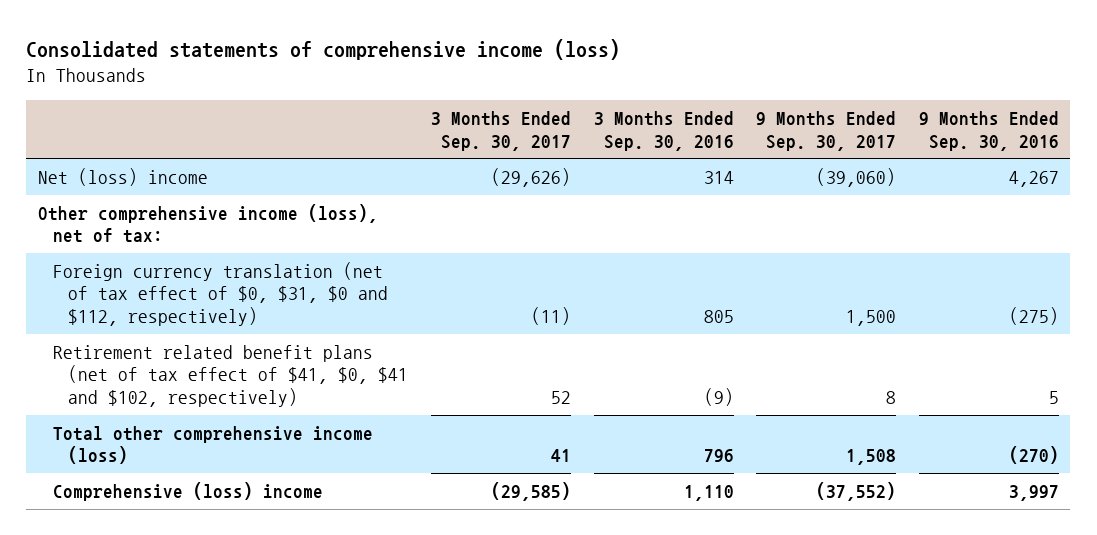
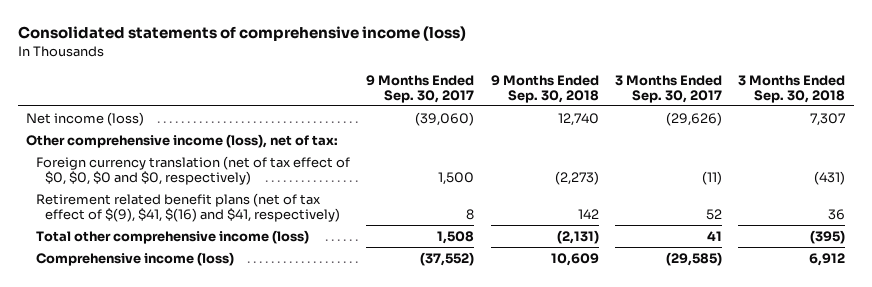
- | 3 Months Ended Sep. 30, 2017 | 3 Months Ended Sep. 30, 2016 | 9 Months Ended Sep. 30, 2017 | 9 Months Ended Sep. 30, 2016
+ | 9 Months Ended Sep. 30, 2017 | 9 Months Ended Sep. 30, 2018 | 3 Months Ended Sep. 30, 2017 | 3 Months Ended Sep. 30, 2018
- Net (loss) income | (29,626) | 314 | (39,060) | 4,267
+ Net income (loss) | (39,060) | 12,740 | (29,626) | 7,307
- Foreign currency translation (net of tax effect of $0, $31, $0 and $112, respectively) | (11) | 805 | 1,500 | (275)
- Retirement related benefit plans (net of tax effect of $41, $0, $41 and $102, respectively) | 52 | (9) | 8 | 5
+ Foreign currency translation (net of tax effect of $0, $0, $0 and $0, respectively) | 1,500 | (2,273) | (11) | (431)
+ Retirement related benefit plans (net of tax effect of $(9), $41, $(16) and $41, respectively) | 8 | 142 | 52 | 36
- Comprehensive (loss) income | (29,585) | 1,110 | (37,552) | 3,997
+ Comprehensive income (loss) | (37,552) | 10,609 | (29,585) | 6,912

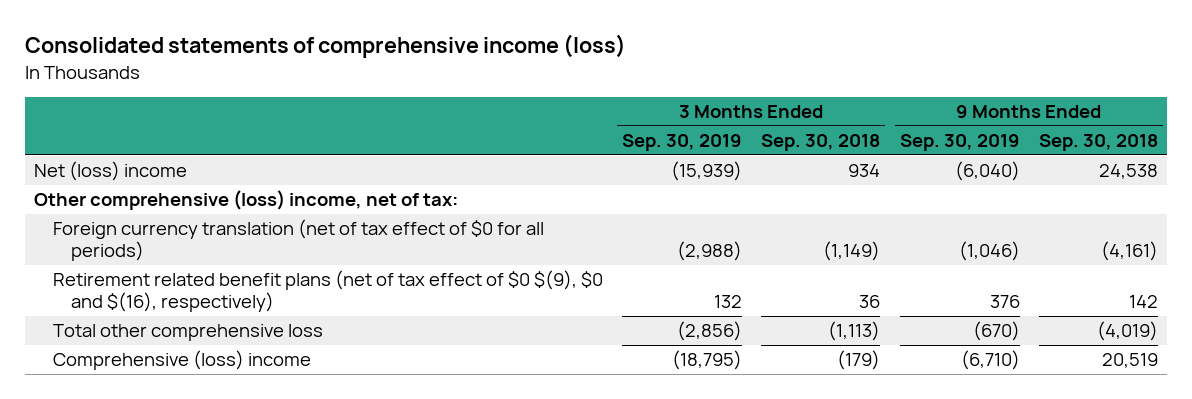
- | 9 Months Ended Sep. 30, 2017 | 9 Months Ended Sep. 30, 2018 | 3 Months Ended Sep. 30, 2017 | 3 Months Ended Sep. 30, 2018
+ | 3 Months Ended Sep. 30, 2019 | 3 Months Ended Sep. 30, 2018 | 9 Months Ended Sep. 30, 2019 | 9 Months Ended Sep. 30, 2018
- Net income (loss) | (39,060) | 12,740 | (29,626) | 7,307
- Other comprehensive income (loss), net of tax:
- Foreign currency translation (net of tax effect of $0, $0, $0 and $0, respectively) | 1,500 | (2,273) | (11) | (431)
- Retirement related benefit plans (net of tax effect of $(9), $41, $(16) and $41, respectively) | 8 | 142 | 52 | 36
- Total other comprehensive income (loss) | 1,508 | (2,131) | 41 | (395)
- Comprehensive income (loss) | (37,552) | 10,609 | (29,585) | 6,912
+ Net (loss) income | (15,939) | 934 | (6,040) | 24,538
+ Other comprehensive (loss) income, net of tax:
+ Foreign currency translation (net of tax effect of $0 for all periods) | (2,988) | (1,149) | (1,046) | (4,161)
+ Retirement related benefit plans (net of tax effect of $0 $(9), $0 and $(16), respectively) | 132 | 36 | 376 | 142
+ Total other comprehensive loss | (2,856) | (1,113) | (670) | (4,019)
+ Comprehensive (loss) income | (18,795) | (179) | (6,710) | 20,519

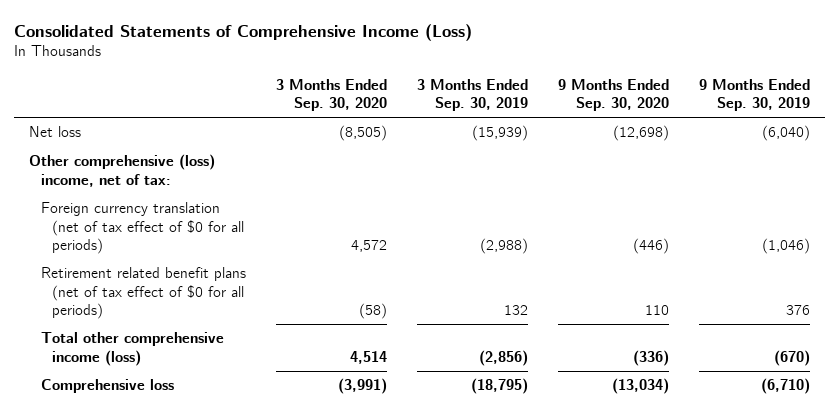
- Consolidated statements of comprehensive income (loss)
+ Consolidated Statements of Comprehensive Income (Loss)
- | 3 Months Ended Sep. 30, 2019 | 3 Months Ended Sep. 30, 2018 | 9 Months Ended Sep. 30, 2019 | 9 Months Ended Sep. 30, 2018
+ | 3 Months Ended Sep. 30, 2020 | 3 Months Ended Sep. 30, 2019 | 9 Months Ended Sep. 30, 2020 | 9 Months Ended Sep. 30, 2019
- Net (loss) income | (15,939) | 934 | (6,040) | 24,538
+ Net loss | (8,505) | (15,939) | (12,698) | (6,040)
- Retirement related benefit plans (net of tax effect of $0 $(9), $0 and $(16), respectively) | 132 | 36 | 376 | 142
- Total other comprehensive loss | (2,856) | (1,113) | (670) | (4,019)
- Comprehensive (loss) income | (18,795) | (179) | (6,710) | 20,519
+ Retirement related benefit plans (net of tax effect of $0 for all periods) | (58) | 132 | 110 | 376
+ Total other comprehensive income (loss) | 4,514 | (2,856) | (336) | (670)
+ Comprehensive loss | (3,991) | (18,795) | (13,034) | (6,710)

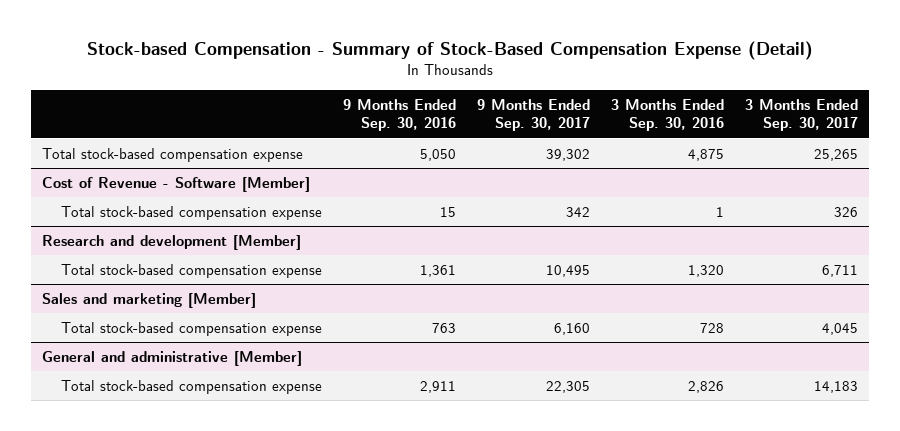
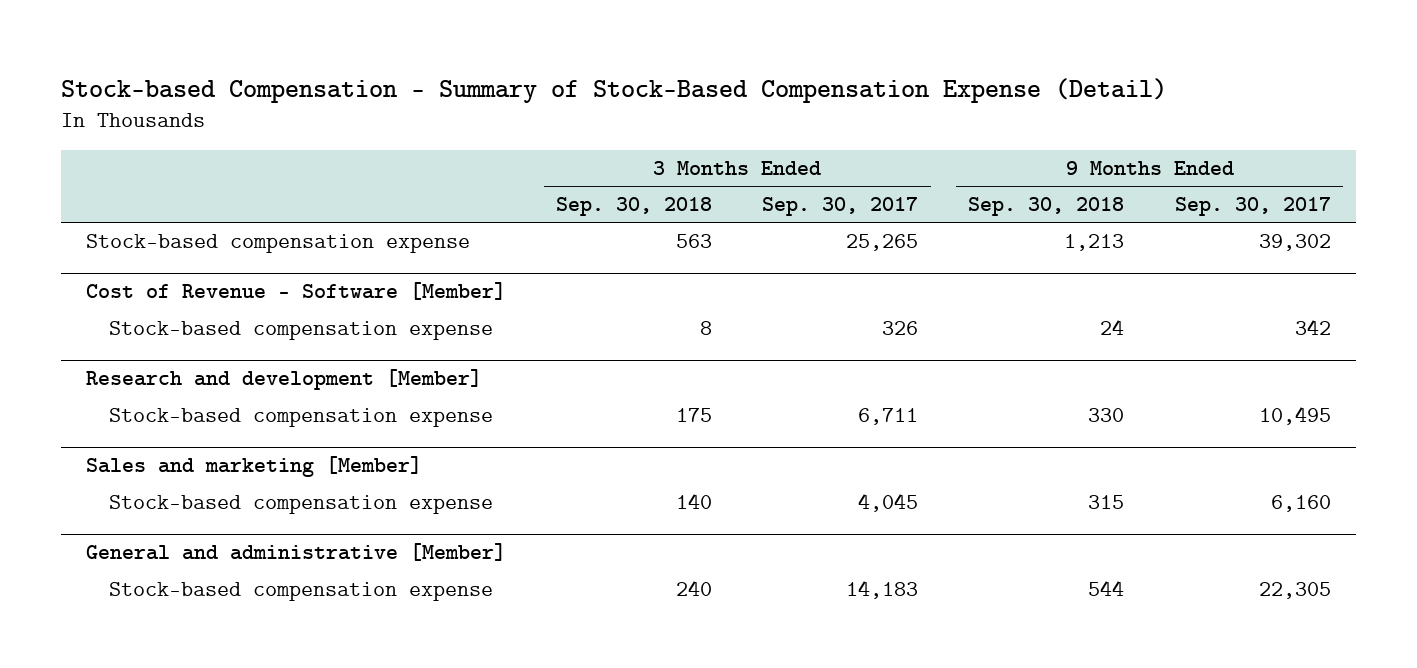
- | 9 Months Ended Sep. 30, 2016 | 9 Months Ended Sep. 30, 2017 | 3 Months Ended Sep. 30, 2016 | 3 Months Ended Sep. 30, 2017
+ | 3 Months Ended Sep. 30, 2018 | 3 Months Ended Sep. 30, 2017 | 9 Months Ended Sep. 30, 2018 | 9 Months Ended Sep. 30, 2017
- Total stock-based compensation expense | 5,050 | 39,302 | 4,875 | 25,265
+ Stock-based compensation expense | 563 | 25,265 | 1,213 | 39,302
@ Cost of Revenue - Software [Member]
- Total stock-based compensation expense | 15 | 342 | 1 | 326
+ Stock-based compensation expense | 8 | 326 | 24 | 342
@ Research and development [Member]
- Total stock-based compensation expense | 1,361 | 10,495 | 1,320 | 6,711
+ Stock-based compensation expense | 175 | 6,711 | 330 | 10,495
@ Sales and marketing [Member]
- Total stock-based compensation expense | 763 | 6,160 | 728 | 4,045
+ Stock-based compensation expense | 140 | 4,045 | 315 | 6,160
@ General and administrative [Member]
- Total stock-based compensation expense | 2,911 | 22,305 | 2,826 | 14,183
+ Stock-based compensation expense | 240 | 14,183 | 544 | 22,305

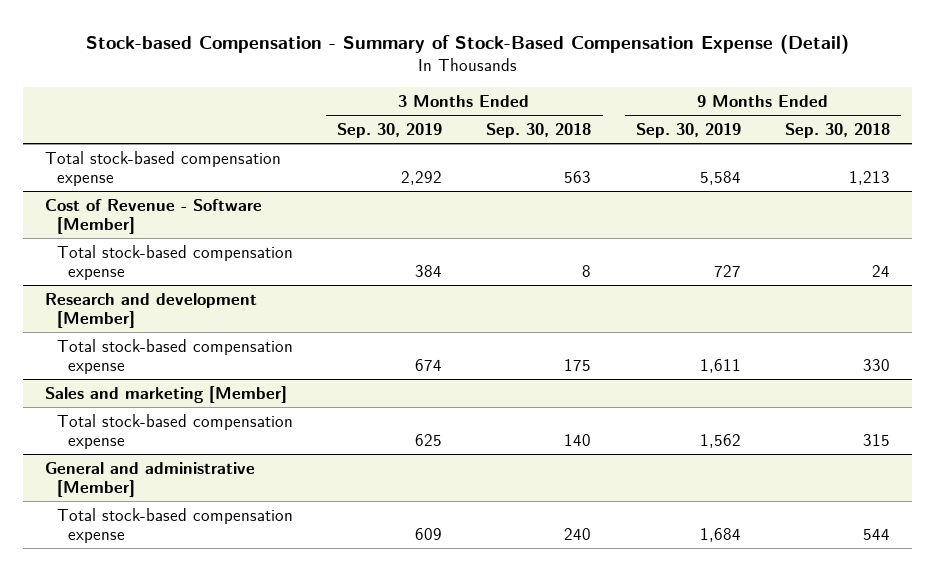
- | 3 Months Ended Sep. 30, 2018 | 3 Months Ended Sep. 30, 2017 | 9 Months Ended Sep. 30, 2018 | 9 Months Ended Sep. 30, 2017
+ | 3 Months Ended Sep. 30, 2019 | 3 Months Ended Sep. 30, 2018 | 9 Months Ended Sep. 30, 2019 | 9 Months Ended Sep. 30, 2018
- Stock-based compensation expense | 563 | 25,265 | 1,213 | 39,302
+ Total stock-based compensation expense | 2,292 | 563 | 5,584 | 1,213
@ Cost of Revenue - Software [Member]
- Stock-based compensation expense | 8 | 326 | 24 | 342
+ Total stock-based compensation expense | 384 | 8 | 727 | 24
@ Research and development [Member]
- Stock-based compensation expense | 175 | 6,711 | 330 | 10,495
+ Total stock-based compensation expense | 674 | 175 | 1,611 | 330
@ Sales and marketing [Member]
- Stock-based compensation expense | 140 | 4,045 | 315 | 6,160
+ Total stock-based compensation expense | 625 | 140 | 1,562 | 315
@ General and administrative [Member]
- Stock-based compensation expense | 240 | 14,183 | 544 | 22,305
+ Total stock-based compensation expense | 609 | 240 | 1,684 | 544

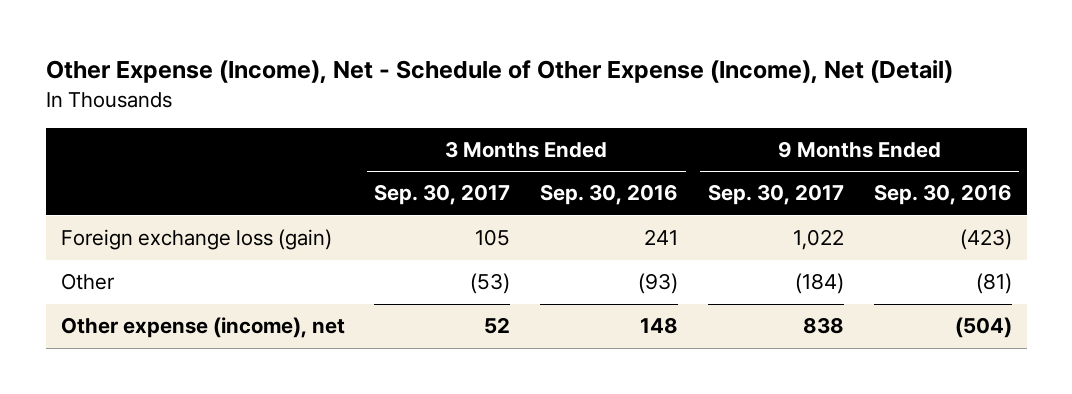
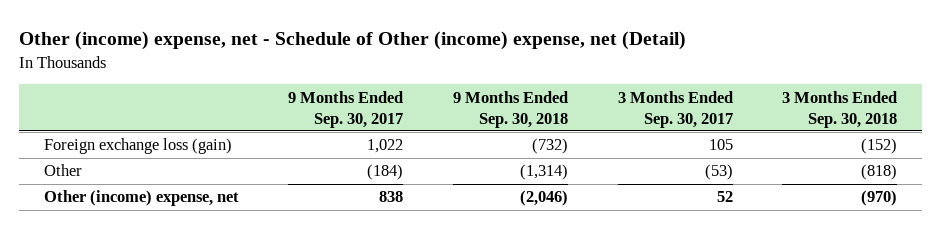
- Other Expense (Income), Net - Schedule of Other Expense (Income), Net (Detail)
+ Other (income) expense, net - Schedule of Other (income) expense, net (Detail)
- | 3 Months Ended Sep. 30, 2017 | 3 Months Ended Sep. 30, 2016 | 9 Months Ended Sep. 30, 2017 | 9 Months Ended Sep. 30, 2016
+ | 9 Months Ended Sep. 30, 2017 | 9 Months Ended Sep. 30, 2018 | 3 Months Ended Sep. 30, 2017 | 3 Months Ended Sep. 30, 2018
- Other expense (income), net | 52 | 148 | 838 | (504)
+ Other (income) expense, net | 838 | (2,046) | 52 | (970)

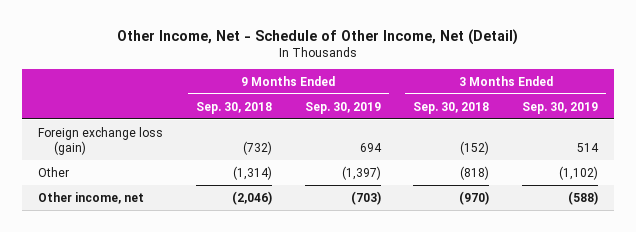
- Other (income) expense, net - Schedule of Other (income) expense, net (Detail)
+ Other Income, Net - Schedule of Other Income, Net (Detail)
- | 9 Months Ended Sep. 30, 2017 | 9 Months Ended Sep. 30, 2018 | 3 Months Ended Sep. 30, 2017 | 3 Months Ended Sep. 30, 2018
+ | 9 Months Ended Sep. 30, 2018 | 9 Months Ended Sep. 30, 2019 | 3 Months Ended Sep. 30, 2018 | 3 Months Ended Sep. 30, 2019
- Other (income) expense, net | 838 | (2,046) | 52 | (970)
+ Other income, net | (2,046) | (703) | (970) | (588)

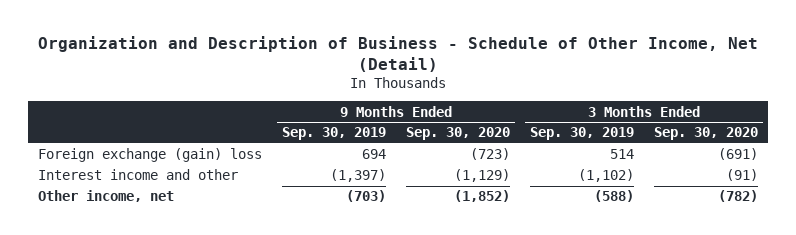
- Other Income, Net - Schedule of Other Income, Net (Detail)
+ Organization and Description of Business - Schedule of Other Income, Net (Detail)
- | 9 Months Ended Sep. 30, 2018 | 9 Months Ended Sep. 30, 2019 | 3 Months Ended Sep. 30, 2018 | 3 Months Ended Sep. 30, 2019
+ | 9 Months Ended Sep. 30, 2019 | 9 Months Ended Sep. 30, 2020 | 3 Months Ended Sep. 30, 2019 | 3 Months Ended Sep. 30, 2020
- Foreign exchange loss (gain) | (732) | 694 | (152) | 514
- Other | (1,314) | (1,397) | (818) | (1,102)
+ Foreign exchange (gain) loss | 694 | (723) | 514 | (691)
+ Interest income and other | (1,397) | (1,129) | (1,102) | (91)

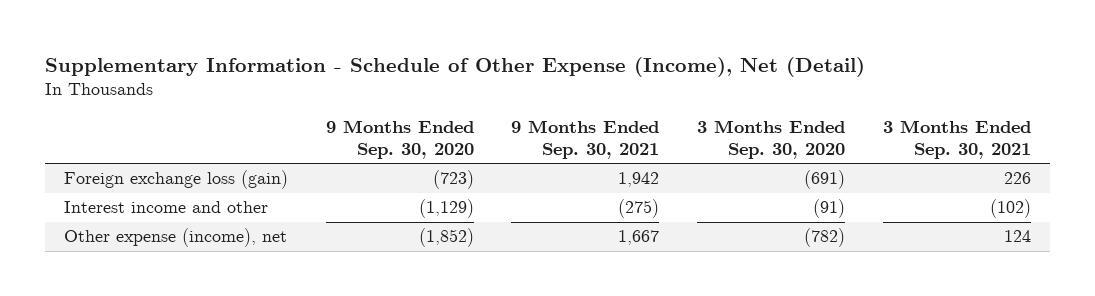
- Organization and Description of Business - Schedule of Other Income, Net (Detail)
+ Supplementary Information - Schedule of Other Expense (Income), Net (Detail)
- | 9 Months Ended Sep. 30, 2019 | 9 Months Ended Sep. 30, 2020 | 3 Months Ended Sep. 30, 2019 | 3 Months Ended Sep. 30, 2020
+ | 9 Months Ended Sep. 30, 2020 | 9 Months Ended Sep. 30, 2021 | 3 Months Ended Sep. 30, 2020 | 3 Months Ended Sep. 30, 2021
- Foreign exchange (gain) loss | 694 | (723) | 514 | (691)
+ Foreign exchange loss (gain) | (723) | 1,942 | (691) | 226
- Other income, net | (703) | (1,852) | (588) | (782)
+ Other expense (income), net | (1,852) | 1,667 | (782) | 124

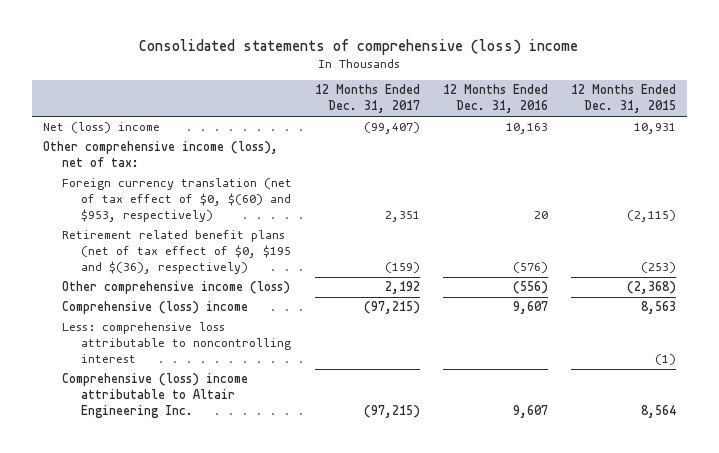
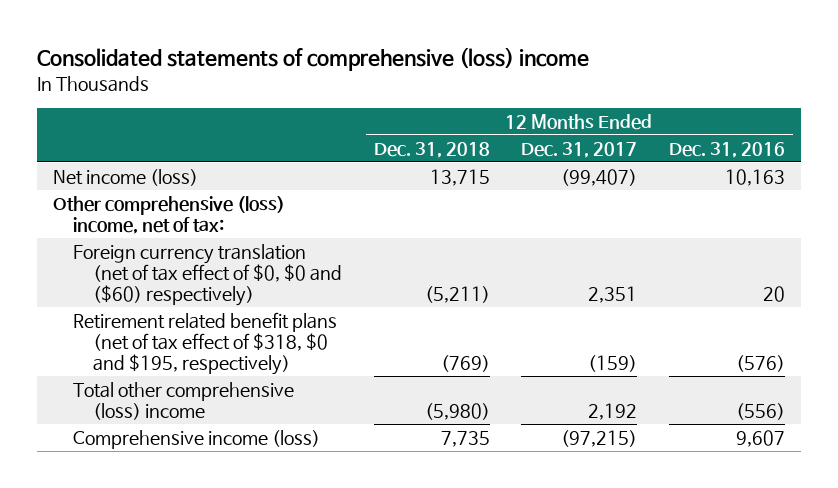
- | 12 Months Ended Dec. 31, 2017 | 12 Months Ended Dec. 31, 2016 | 12 Months Ended Dec. 31, 2015
+ | 12 Months Ended Dec. 31, 2018 | 12 Months Ended Dec. 31, 2017 | 12 Months Ended Dec. 31, 2016
- Net (loss) income | (99,407) | 10,163 | 10,931
- Other comprehensive income (loss), net of tax:
- Foreign currency translation (net of tax effect of $0, $(60) and $953, respectively) | 2,351 | 20 | (2,115)
- Retirement related benefit plans (net of tax effect of $0, $195 and $(36), respectively) | (159) | (576) | (253)
- Other comprehensive income (loss) | 2,192 | (556) | (2,368)
- Comprehensive (loss) income | (97,215) | 9,607 | 8,563
- Less: comprehensive loss attributable to noncontrolling interest | | | (1)
- Comprehensive (loss) income attributable to Altair Engineering Inc. | (97,215) | 9,607 | 8,564
+ Net income (loss) | 13,715 | (99,407) | 10,163
+ Other comprehensive (loss) income, net of tax:
+ Foreign currency translation (net of tax effect of $0, $0 and ($60) respectively) | (5,211) | 2,351 | 20
+ Retirement related benefit plans (net of tax effect of $318, $0 and $195, respectively) | (769) | (159) | (576)
+ Total other comprehensive (loss) income | (5,980) | 2,192 | (556)
+ Comprehensive income (loss) | 7,735 | (97,215) | 9,607

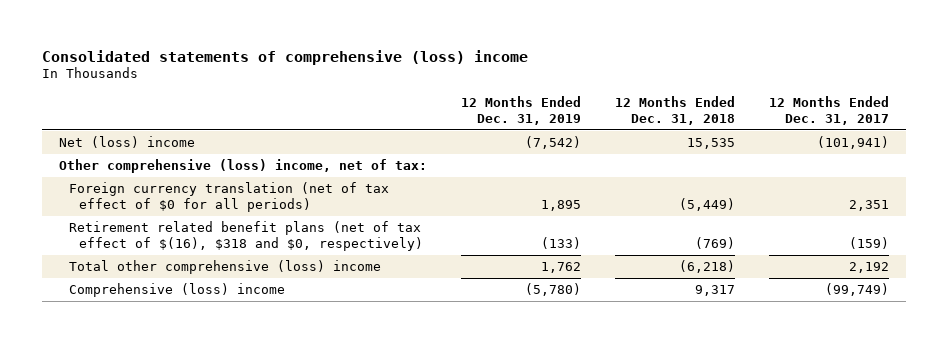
- | 12 Months Ended Dec. 31, 2018 | 12 Months Ended Dec. 31, 2017 | 12 Months Ended Dec. 31, 2016
+ | 12 Months Ended Dec. 31, 2019 | 12 Months Ended Dec. 31, 2018 | 12 Months Ended Dec. 31, 2017
- Net income (loss) | 13,715 | (99,407) | 10,163
+ Net (loss) income | (7,542) | 15,535 | (101,941)
- Foreign currency translation (net of tax effect of $0, $0 and ($60) respectively) | (5,211) | 2,351 | 20
- Retirement related benefit plans (net of tax effect of $318, $0 and $195, respectively) | (769) | (159) | (576)
- Total other comprehensive (loss) income | (5,980) | 2,192 | (556)
- Comprehensive income (loss) | 7,735 | (97,215) | 9,607
+ Foreign currency translation (net of tax effect of $0 for all periods) | 1,895 | (5,449) | 2,351
+ Retirement related benefit plans (net of tax effect of $(16), $318 and $0, respectively) | (133) | (769) | (159)
+ Total other comprehensive (loss) income | 1,762 | (6,218) | 2,192
+ Comprehensive (loss) income | (5,780) | 9,317 | (99,749)

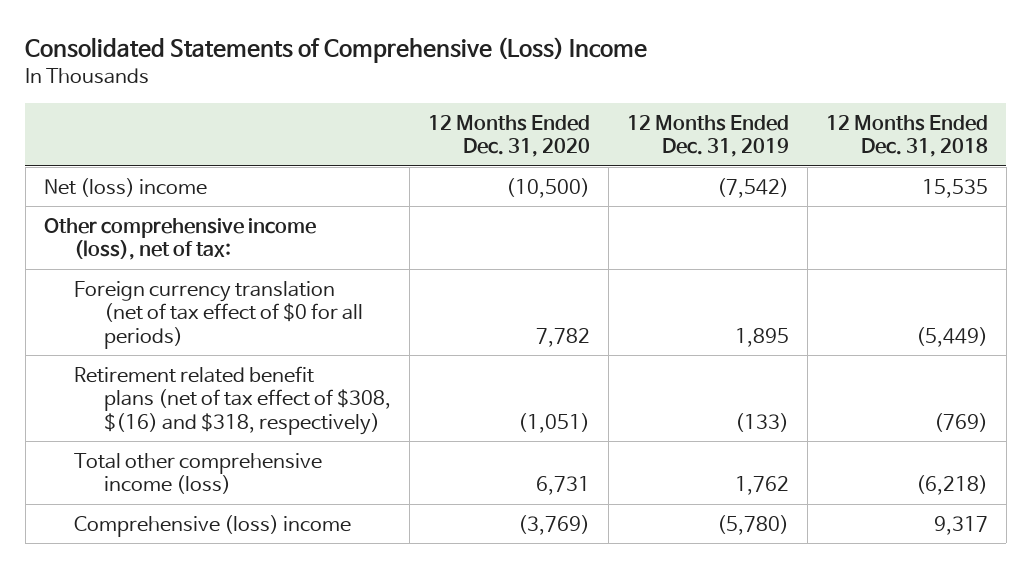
- Consolidated statements of comprehensive (loss) income
+ Consolidated Statements of Comprehensive (Loss) Income
- | 12 Months Ended Dec. 31, 2019 | 12 Months Ended Dec. 31, 2018 | 12 Months Ended Dec. 31, 2017
+ | 12 Months Ended Dec. 31, 2020 | 12 Months Ended Dec. 31, 2019 | 12 Months Ended Dec. 31, 2018
- Other comprehensive (loss) income, net of tax:
+ Other comprehensive income (loss), net of tax:
- Retirement related benefit plans (net of tax effect of $(16), $318 and $0, respectively) | (133) | (769) | (159)
- Total other comprehensive (loss) income | 1,762 | (6,218) | 2,192
+ Retirement related benefit plans (net of tax effect of $308, $(16) and $318, respectively) | (1,051) | (133) | (769)
+ Total other comprehensive income (loss) | 6,731 | 1,762 | (6,218)

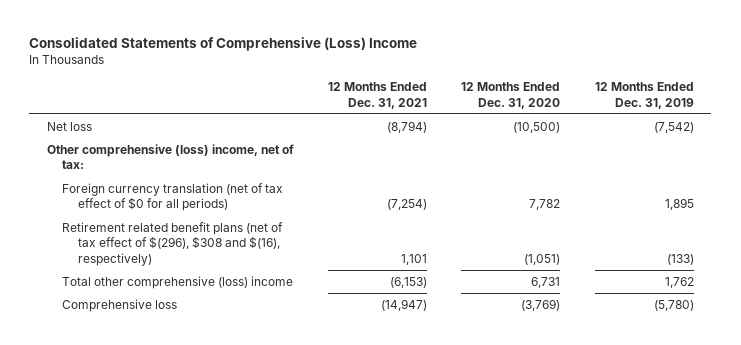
- | 12 Months Ended Dec. 31, 2020 | 12 Months Ended Dec. 31, 2019 | 12 Months Ended Dec. 31, 2018
+ | 12 Months Ended Dec. 31, 2021 | 12 Months Ended Dec. 31, 2020 | 12 Months Ended Dec. 31, 2019
- Net (loss) income | (10,500) | (7,542) | 15,535
- Other comprehensive income (loss), net of tax:
+ Net loss | (8,794) | (10,500) | (7,542)
+ Other comprehensive (loss) income, net of tax:
- Retirement related benefit plans (net of tax effect of $308, $(16) and $318, respectively) | (1,051) | (133) | (769)
- Total other comprehensive income (loss) | 6,731 | 1,762 | (6,218)
- Comprehensive (loss) income | (3,769) | (5,780) | 9,317
+ Retirement related benefit plans (net of tax effect of $(296), $308 and $(16), respectively) | 1,101 | (1,051) | (133)
+ Total other comprehensive (loss) income | (6,153) | 6,731 | 1,762
+ Comprehensive loss | (14,947) | (3,769) | (5,780)

